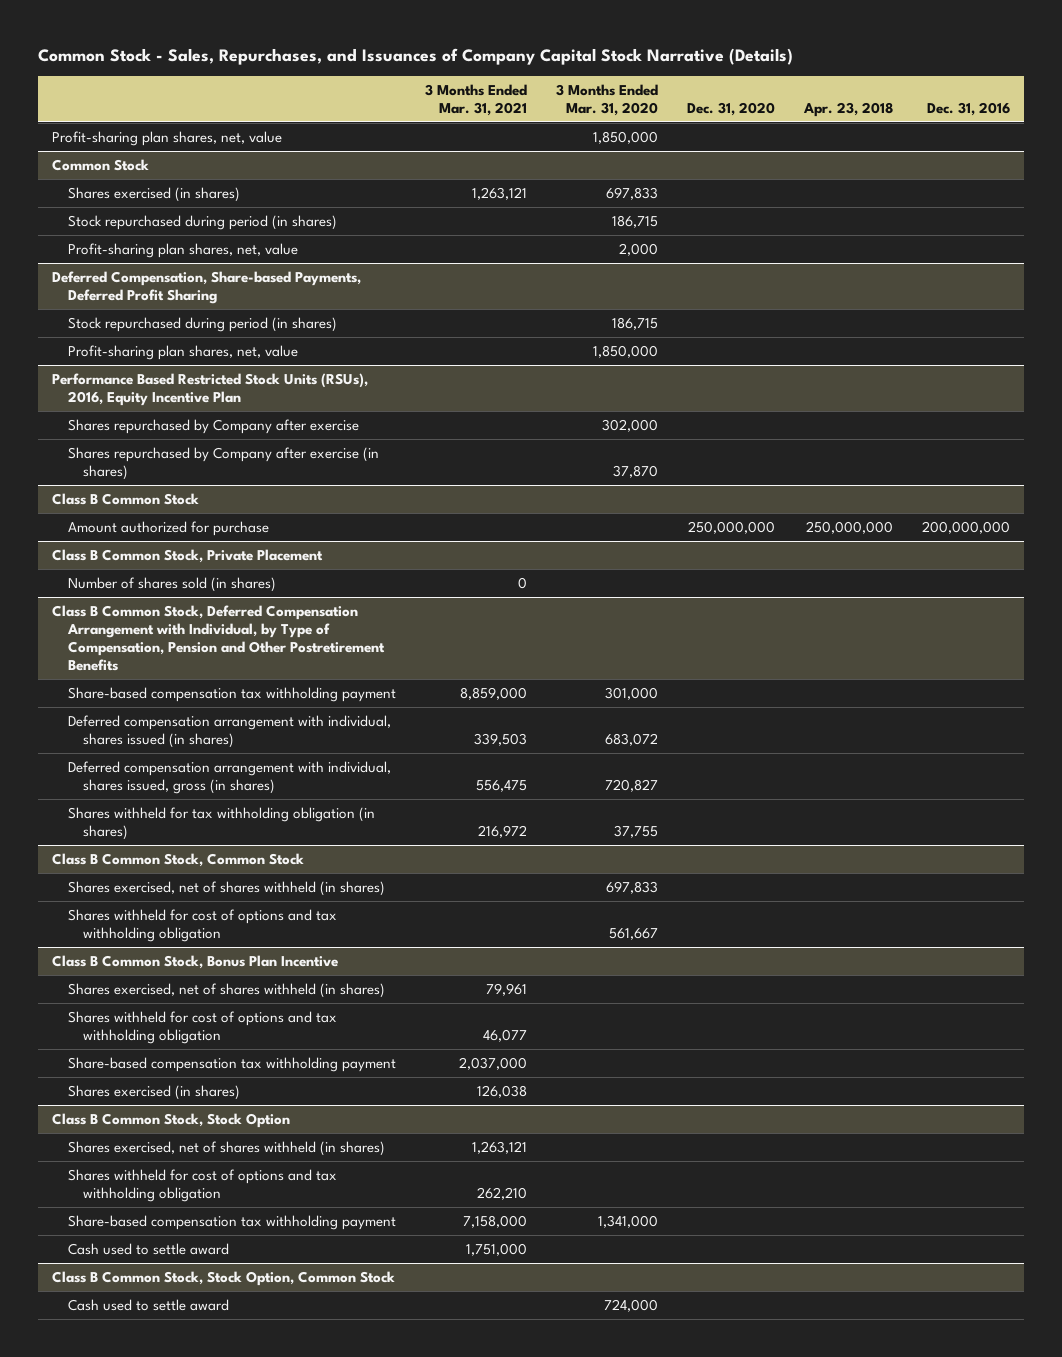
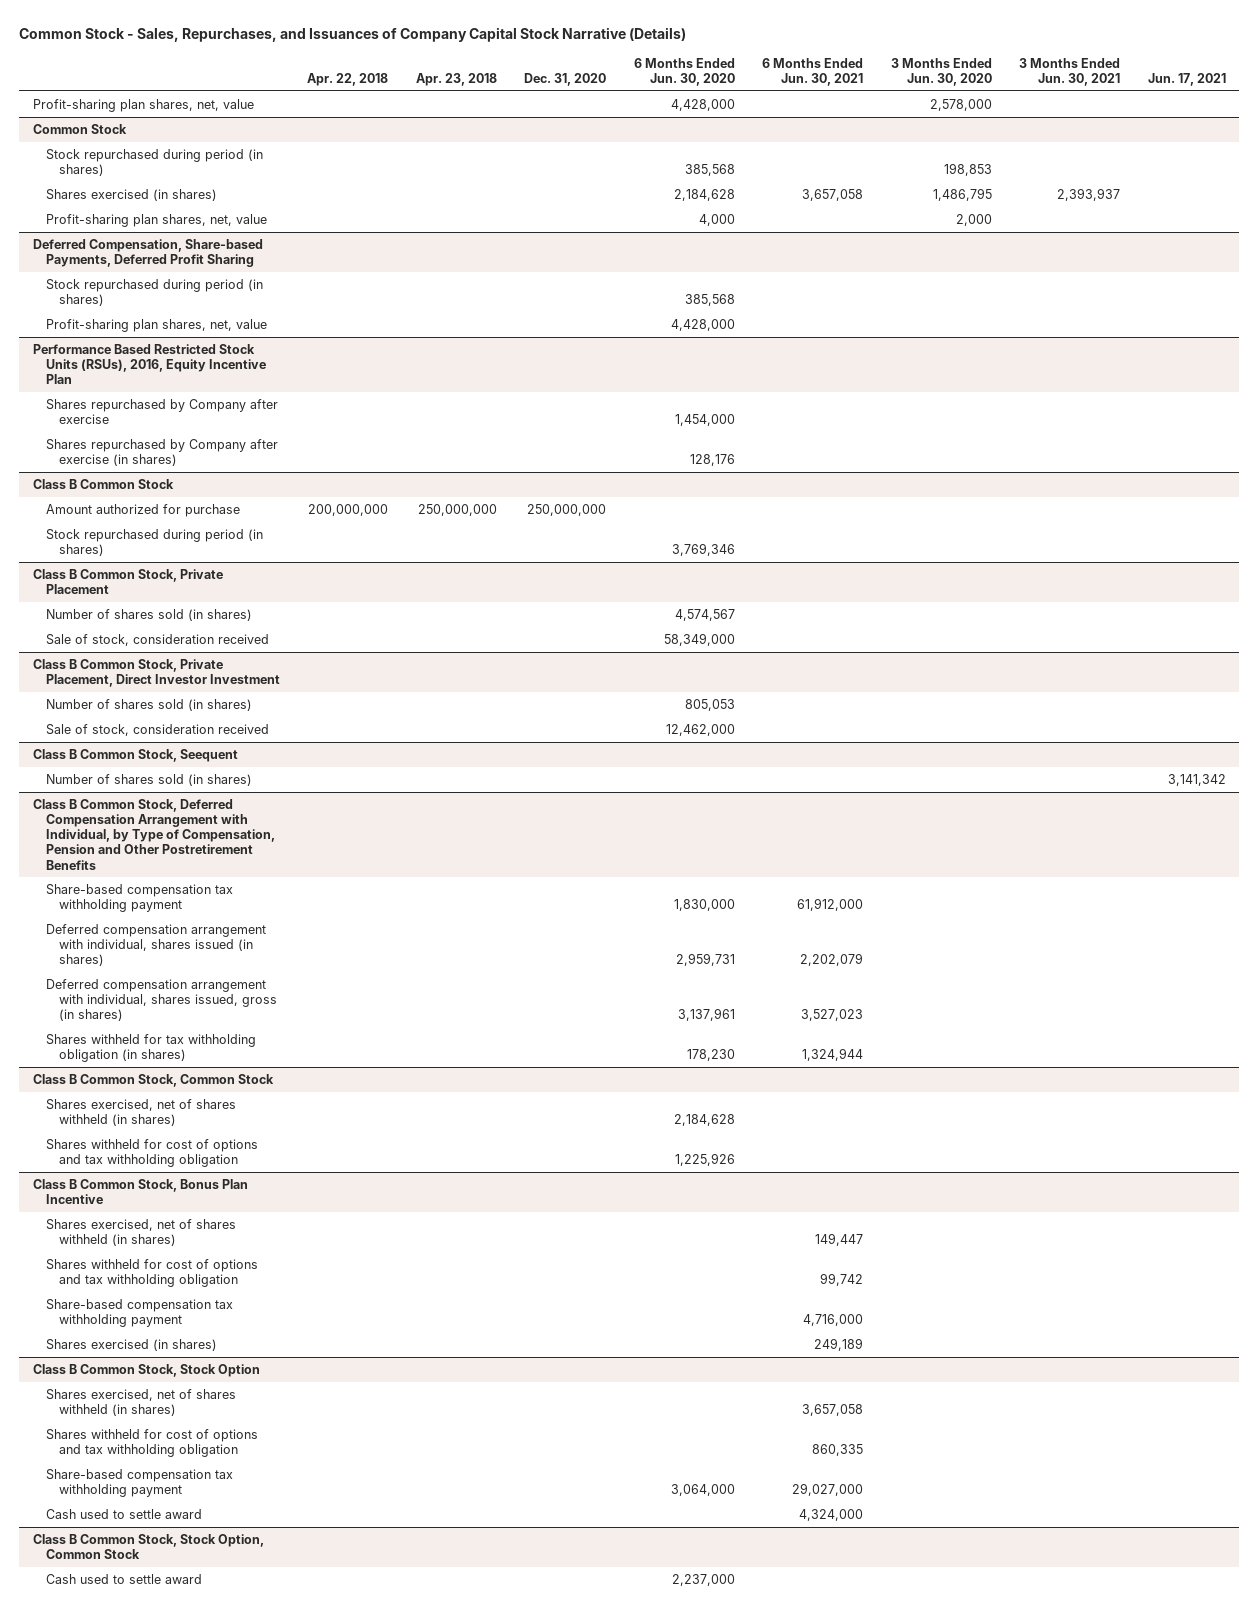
- | 3 Months Ended Mar. 31, 2021 | 3 Months Ended Mar. 31, 2020 | Dec. 31, 2020 | Apr. 23, 2018 | Dec. 31, 2016
+ | Apr. 22, 2018 | Apr. 23, 2018 | Dec. 31, 2020 | 6 Months Ended Jun. 30, 2020 | 6 Months Ended Jun. 30, 2021 | 3 Months Ended Jun. 30, 2020 | 3 Months Ended Jun. 30, 2021 | Jun. 17, 2021
@ Common Stock
moved down: Shares exercised (in shares) | | | | 2,184,628 | 3,657,058 | 1,486,795 | 2,393,937 |
@ Class B Common Stock
+ Stock repurchased during period (in shares) | | | | 3,769,346 | | | |
@ Class B Common Stock, Private Placement
+ Sale of stock, consideration received | | | | 58,349,000 | | | |
+ Class B Common Stock, Private Placement, Direct Investor Investment
+ Number of shares sold (in shares) | | | | 805,053 | | | |
+ Sale of stock, consideration received | | | | 12,462,000 | | | |
+ Class B Common Stock, Seequent
+ Number of shares sold (in shares) | | | | | | | | 3,141,342

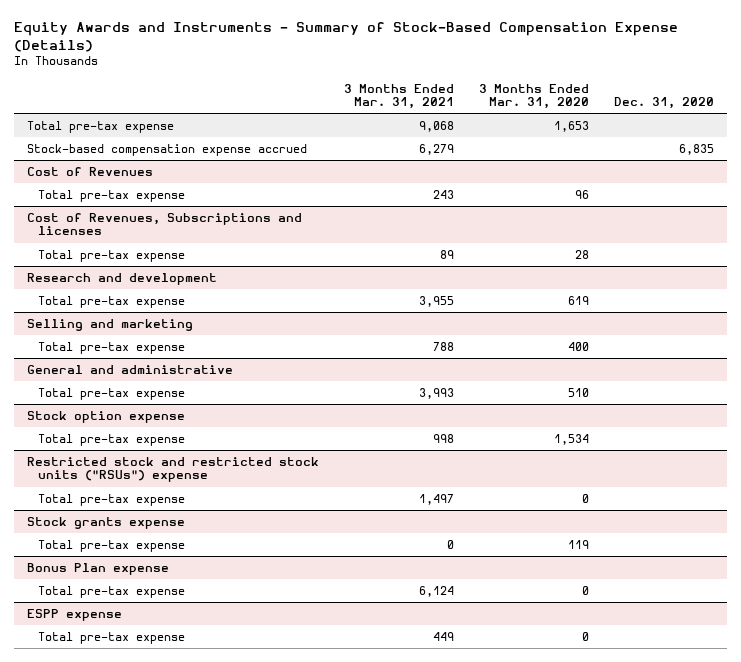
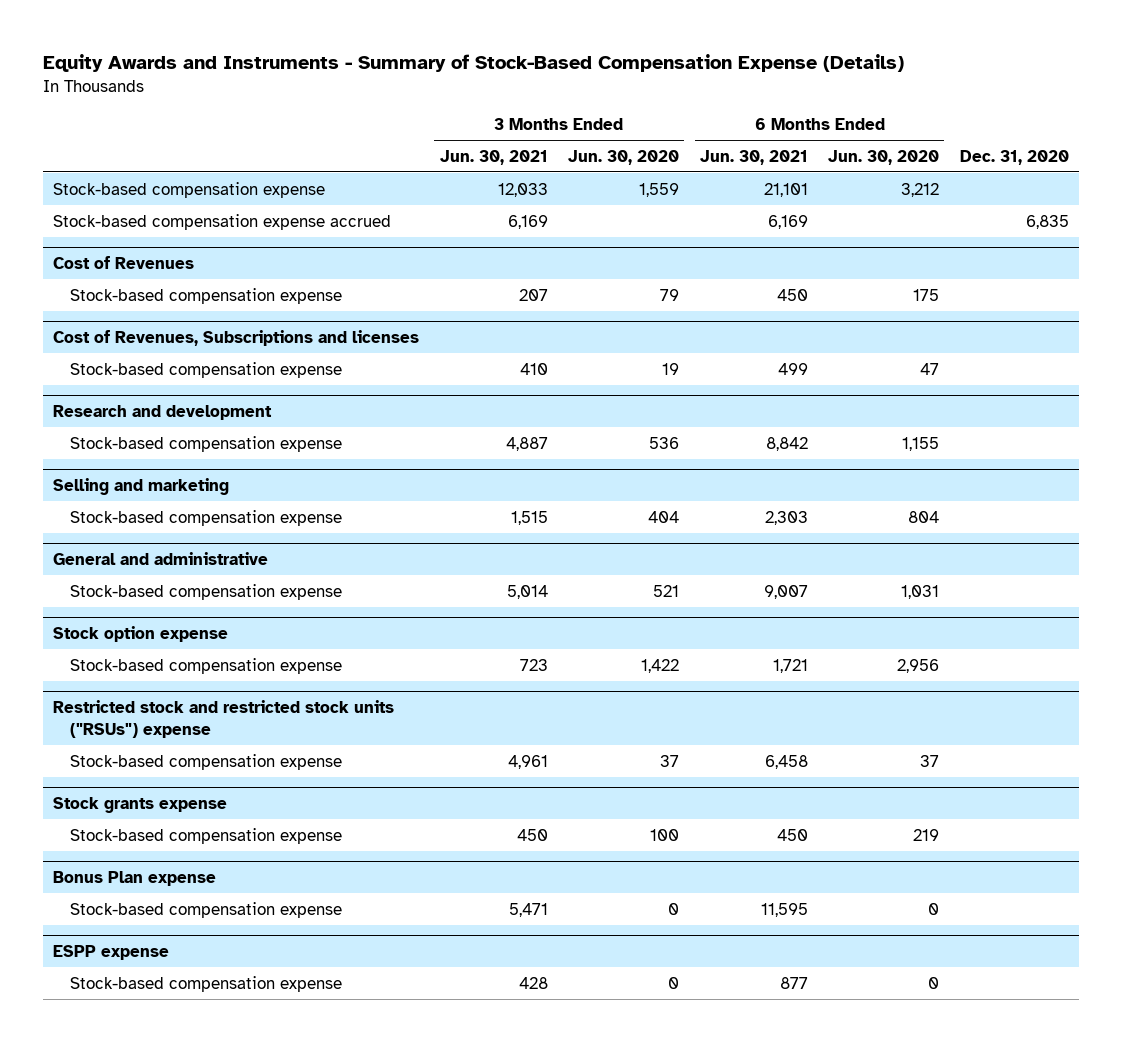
- | 3 Months Ended Mar. 31, 2021 | 3 Months Ended Mar. 31, 2020 | Dec. 31, 2020
+ | 3 Months Ended Jun. 30, 2021 | 3 Months Ended Jun. 30, 2020 | 6 Months Ended Jun. 30, 2021 | 6 Months Ended Jun. 30, 2020 | Dec. 31, 2020
- Total pre-tax expense | 9,068 | 1,653 |
+ Stock-based compensation expense | 12,033 | 1,559 | 21,101 | 3,212 |
@ Cost of Revenues
- Total pre-tax expense | 243 | 96 |
+ Stock-based compensation expense | 207 | 79 | 450 | 175 |
@ Cost of Revenues, Subscriptions and licenses
- Total pre-tax expense | 89 | 28 |
+ Stock-based compensation expense | 410 | 19 | 499 | 47 |
@ Research and development
- Total pre-tax expense | 3,955 | 619 |
+ Stock-based compensation expense | 4,887 | 536 | 8,842 | 1,155 |
@ Selling and marketing
- Total pre-tax expense | 788 | 400 |
+ Stock-based compensation expense | 1,515 | 404 | 2,303 | 804 |
@ General and administrative
- Total pre-tax expense | 3,993 | 510 |
+ Stock-based compensation expense | 5,014 | 521 | 9,007 | 1,031 |
@ Stock option expense
- Total pre-tax expense | 998 | 1,534 |
+ Stock-based compensation expense | 723 | 1,422 | 1,721 | 2,956 |
@ Restricted stock and restricted stock units ("RSUs") expense
- Total pre-tax expense | 1,497 | 0 |
+ Stock-based compensation expense | 4,961 | 37 | 6,458 | 37 |
@ Stock grants expense
- Total pre-tax expense | 0 | 119 |
+ Stock-based compensation expense | 450 | 100 | 450 | 219 |
@ Bonus Plan expense
- Total pre-tax expense | 6,124 | 0 |
+ Stock-based compensation expense | 5,471 | 0 | 11,595 | 0 |
@ ESPP expense
- Total pre-tax expense | 449 | 0 |
+ Stock-based compensation expense | 428 | 0 | 877 | 0 |

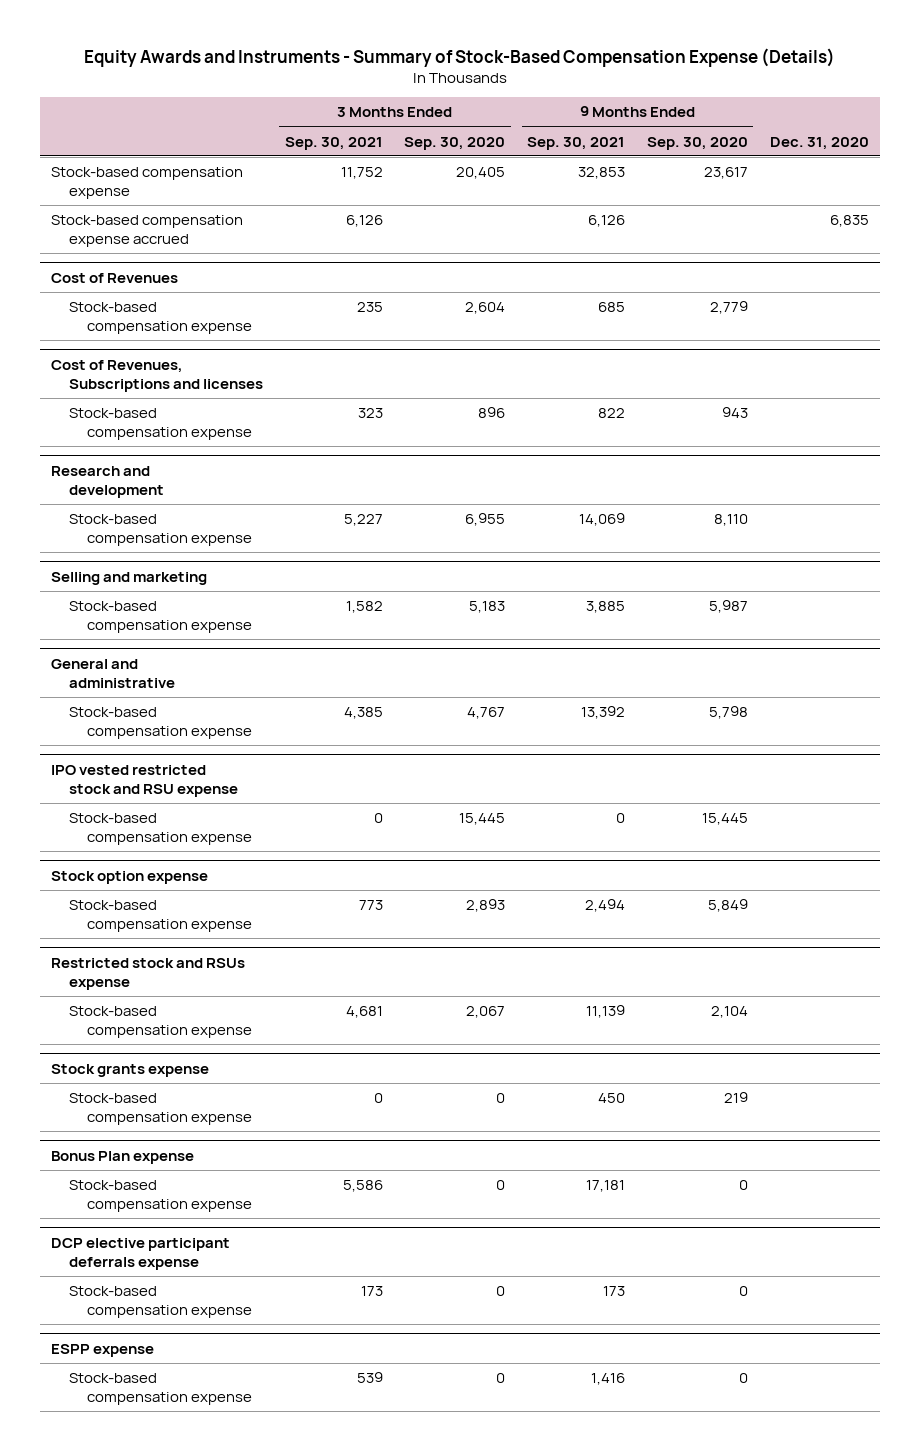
- | 3 Months Ended Jun. 30, 2021 | 3 Months Ended Jun. 30, 2020 | 6 Months Ended Jun. 30, 2021 | 6 Months Ended Jun. 30, 2020 | Dec. 31, 2020
+ | 3 Months Ended Sep. 30, 2021 | 3 Months Ended Sep. 30, 2020 | 9 Months Ended Sep. 30, 2021 | 9 Months Ended Sep. 30, 2020 | Dec. 31, 2020
+ IPO vested restricted stock and RSU expense
+ Stock-based compensation expense | 0 | 15,445 | 0 | 15,445 |
- Restricted stock and restricted stock units ("RSUs") expense
+ Restricted stock and RSUs expense
+ DCP elective participant deferrals expense
+ Stock-based compensation expense | 173 | 0 | 173 | 0 |

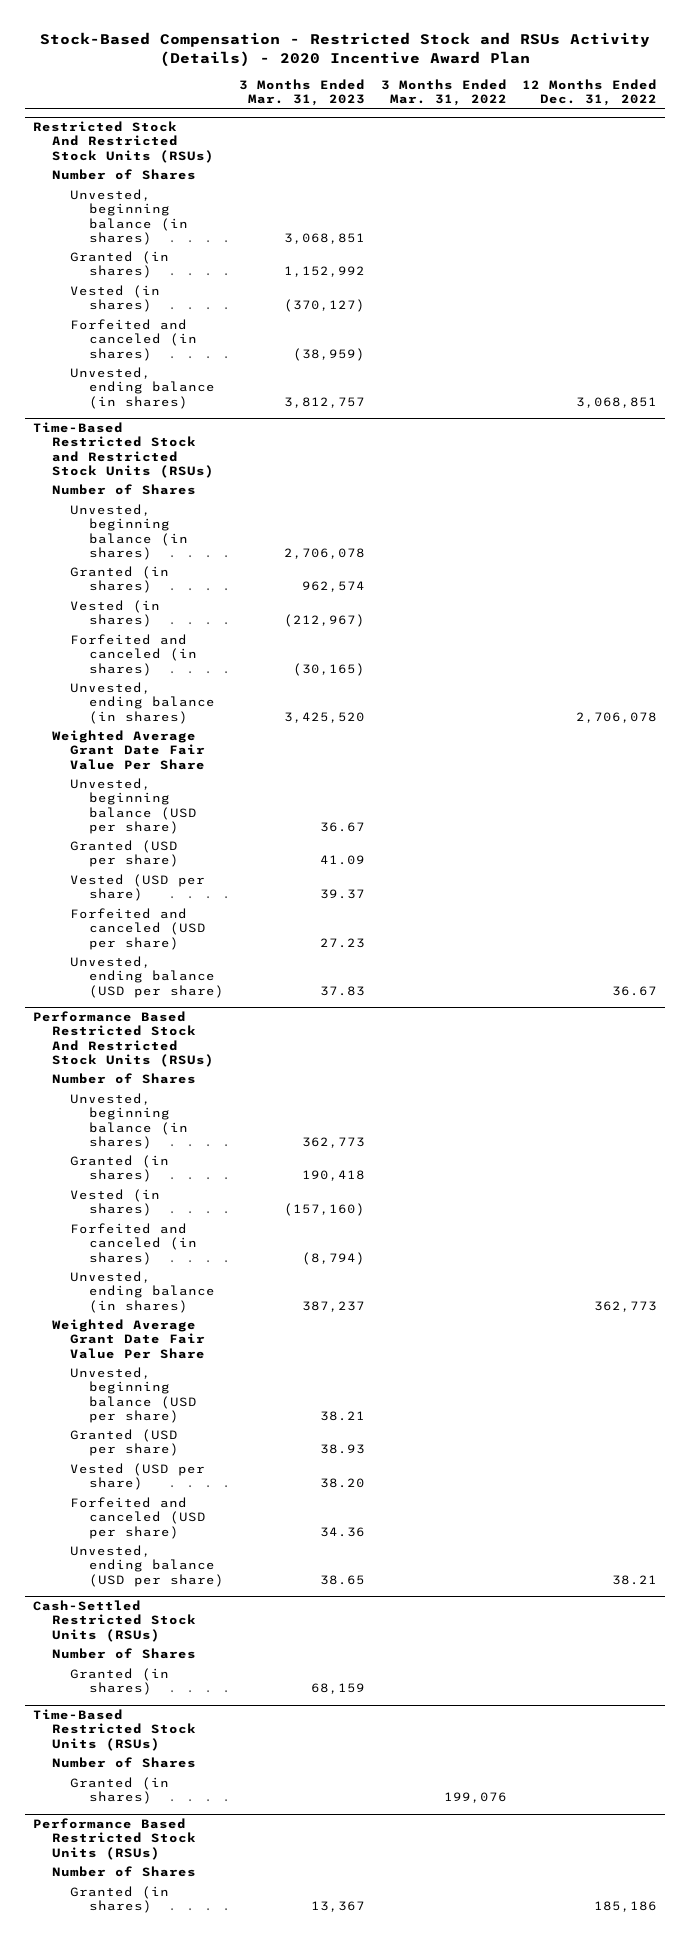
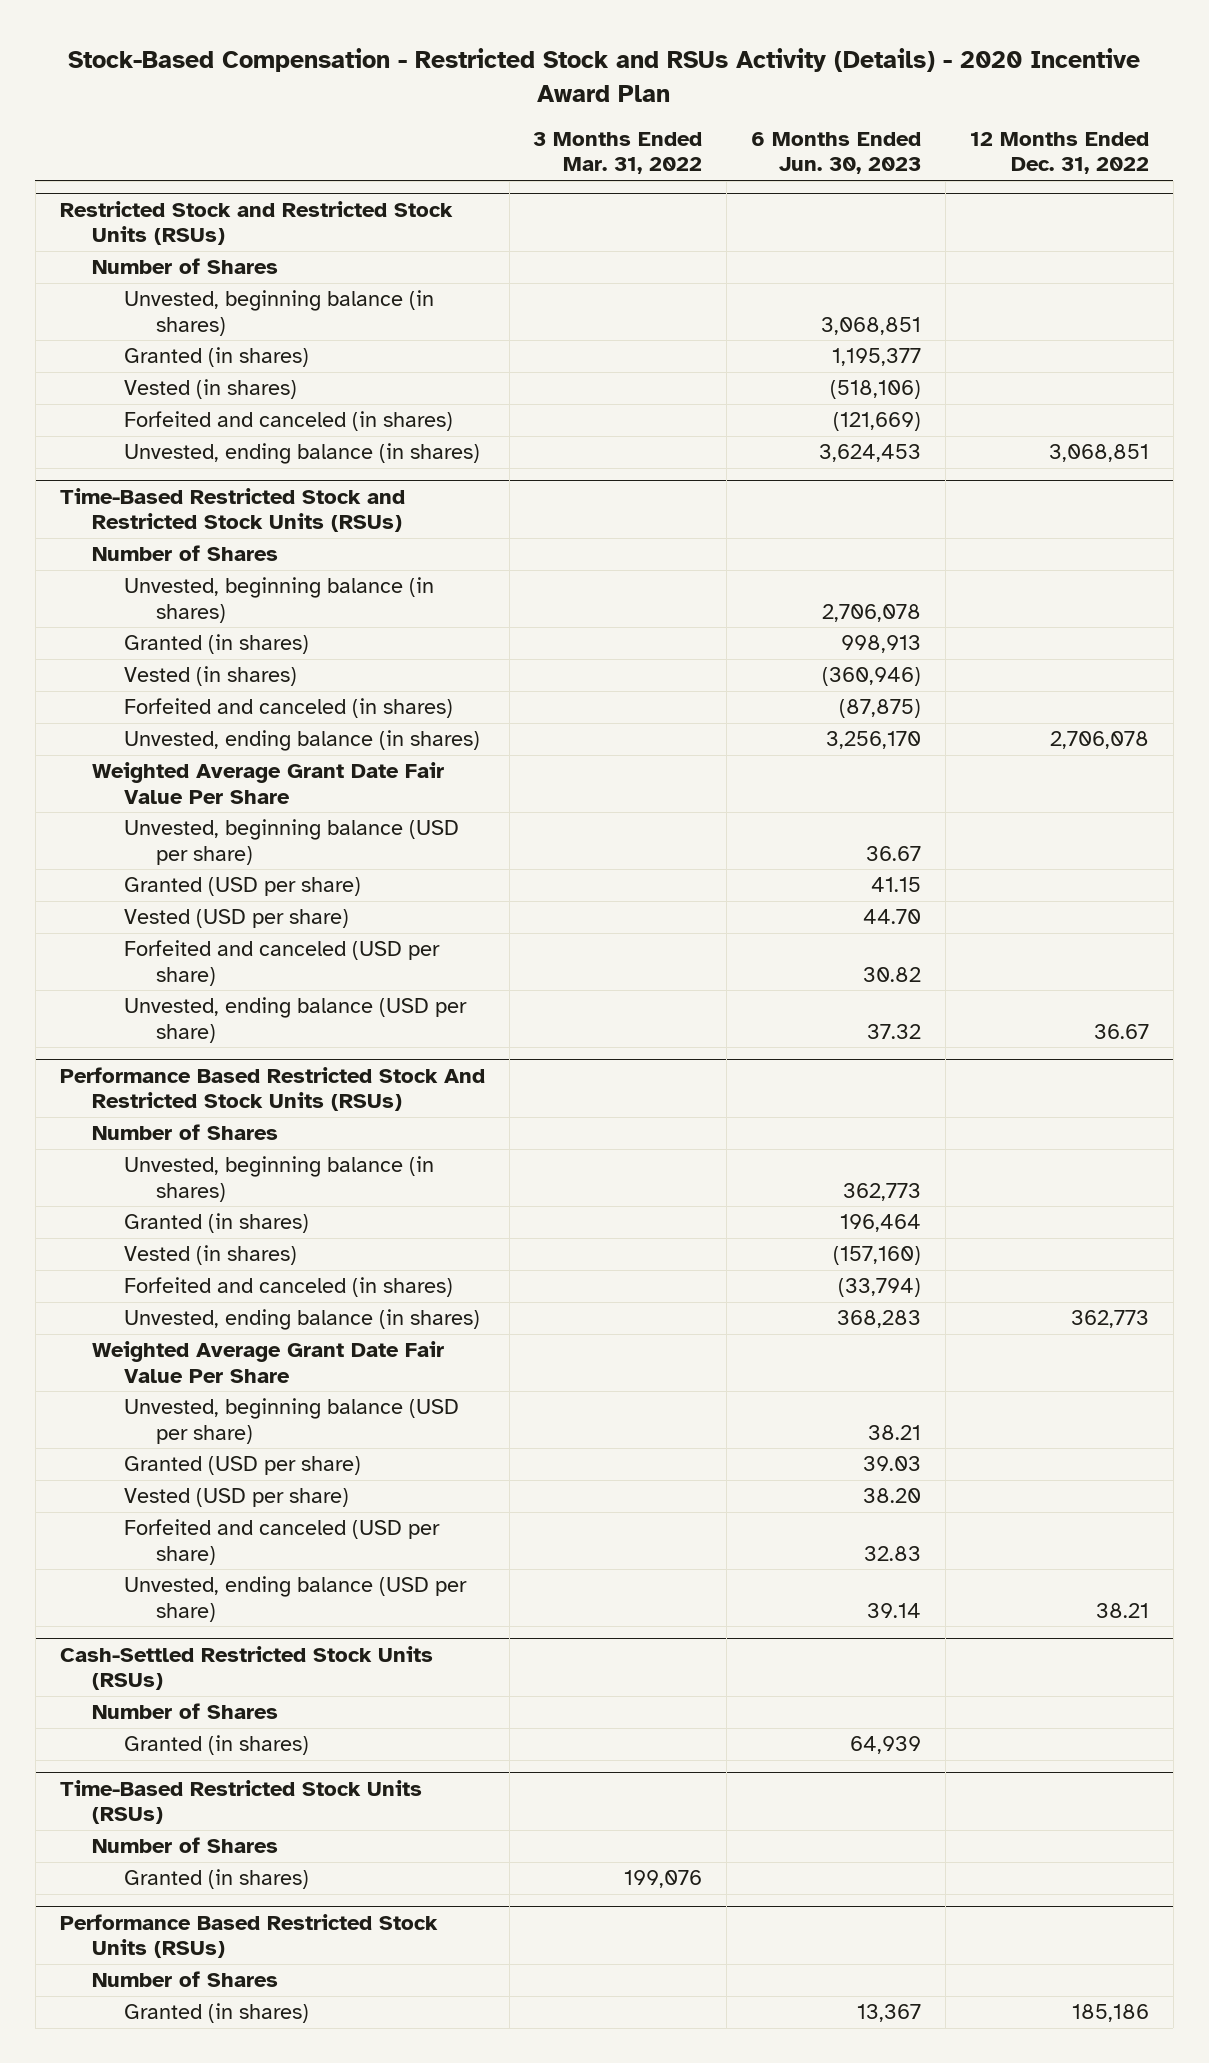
- | 3 Months Ended Mar. 31, 2023 | 3 Months Ended Mar. 31, 2022 | 12 Months Ended Dec. 31, 2022
+ | 3 Months Ended Mar. 31, 2022 | 6 Months Ended Jun. 30, 2023 | 12 Months Ended Dec. 31, 2022
- Restricted Stock And Restricted Stock Units (RSUs)
+ Restricted Stock and Restricted Stock Units (RSUs)

